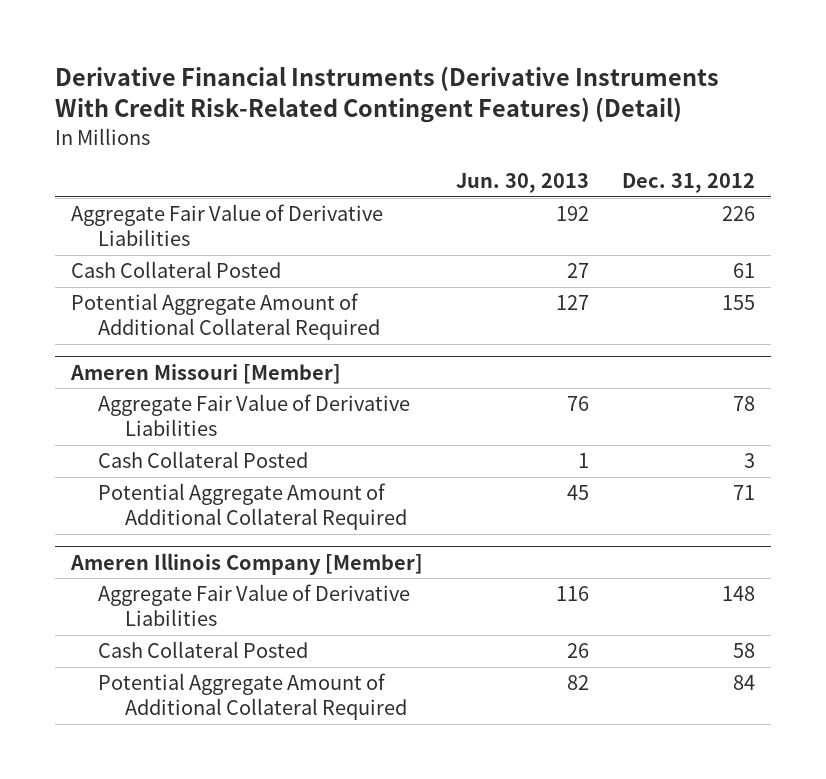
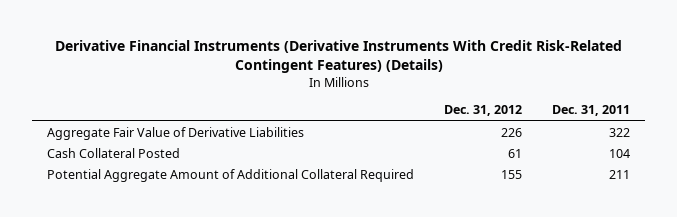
- Derivative Financial Instruments (Derivative Instruments With Credit Risk-Related Contingent Features) (Detail)
+ Derivative Financial Instruments (Derivative Instruments With Credit Risk-Related Contingent Features) (Details)
- | Jun. 30, 2013 | Dec. 31, 2012
+ | Dec. 31, 2012 | Dec. 31, 2011
- Ameren Missouri [Member]
- Aggregate Fair Value of Derivative Liabilities | 76 | 78
- Cash Collateral Posted | 1 | 3
- Potential Aggregate Amount of Additional Collateral Required | 45 | 71
- Ameren Illinois Company [Member]
- Aggregate Fair Value of Derivative Liabilities | 116 | 148
- Cash Collateral Posted | 26 | 58
- Potential Aggregate Amount of Additional Collateral Required | 82 | 84

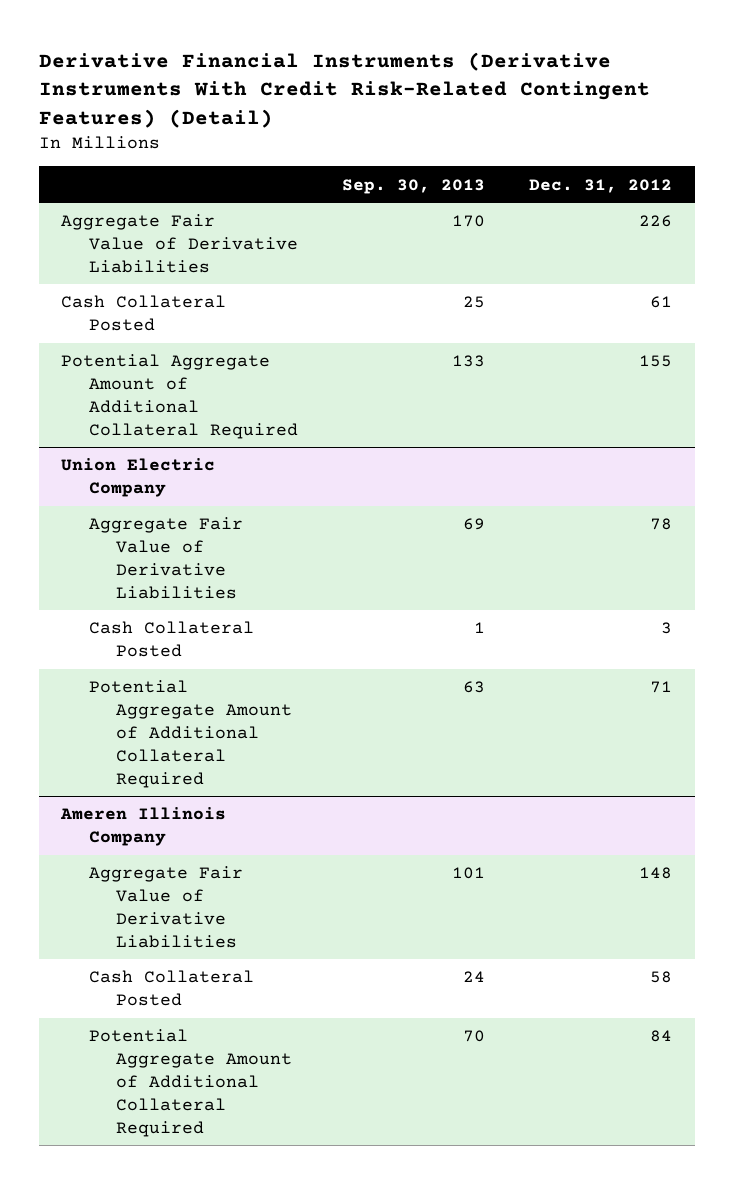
- Derivative Financial Instruments (Derivative Instruments With Credit Risk-Related Contingent Features) (Details)
+ Derivative Financial Instruments (Derivative Instruments With Credit Risk-Related Contingent Features) (Detail)
- | Dec. 31, 2012 | Dec. 31, 2011
+ | Sep. 30, 2013 | Dec. 31, 2012
+ Union Electric Company
+ Aggregate Fair Value of Derivative Liabilities | 69 | 78
+ Cash Collateral Posted | 1 | 3
+ Potential Aggregate Amount of Additional Collateral Required | 63 | 71
+ Ameren Illinois Company
+ Aggregate Fair Value of Derivative Liabilities | 101 | 148
+ Cash Collateral Posted | 24 | 58
+ Potential Aggregate Amount of Additional Collateral Required | 70 | 84

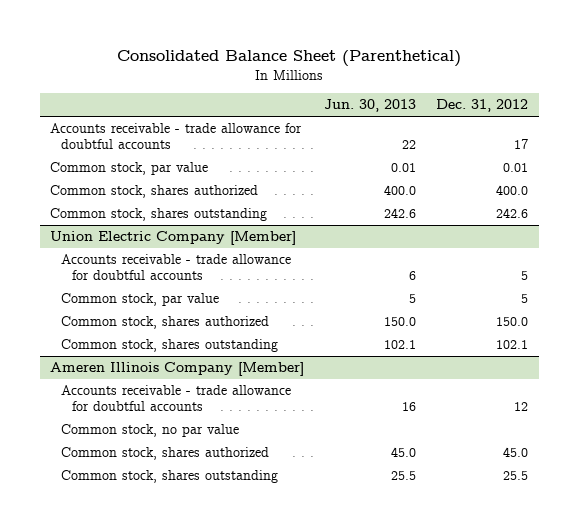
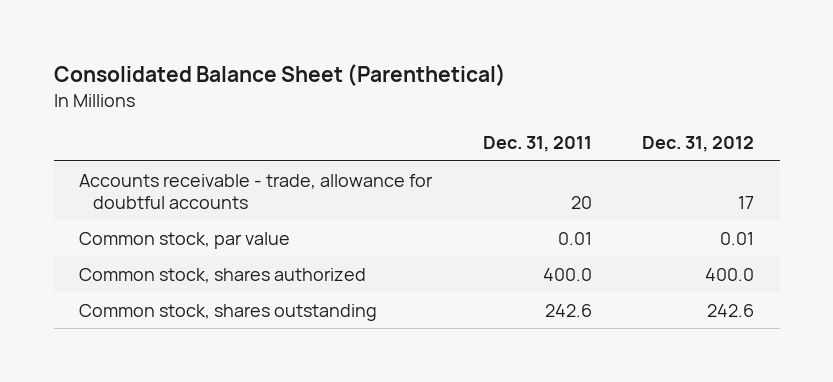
- | Jun. 30, 2013 | Dec. 31, 2012
+ | Dec. 31, 2011 | Dec. 31, 2012
- Accounts receivable - trade allowance for doubtful accounts | 22 | 17
+ Accounts receivable - trade, allowance for doubtful accounts | 20 | 17
- Union Electric Company [Member]
- Accounts receivable - trade allowance for doubtful accounts | 6 | 5
- Common stock, par value | 5 | 5
- Common stock, shares authorized | 150.0 | 150.0
- Common stock, shares outstanding | 102.1 | 102.1
- Ameren Illinois Company [Member]
- Accounts receivable - trade allowance for doubtful accounts | 16 | 12
- Common stock, no par value
- Common stock, shares authorized | 45.0 | 45.0
- Common stock, shares outstanding | 25.5 | 25.5

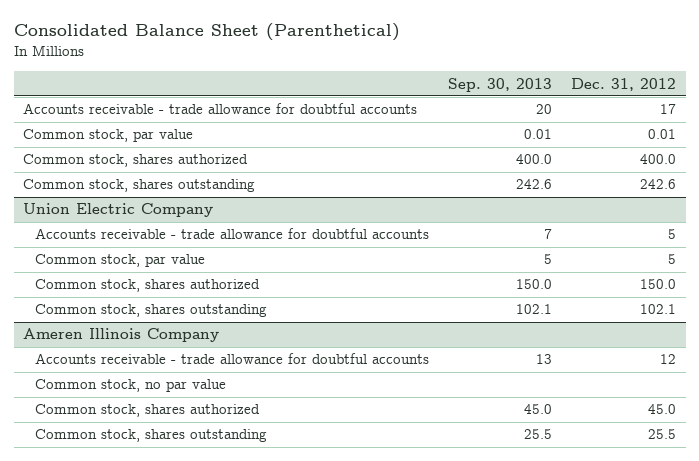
- | Dec. 31, 2011 | Dec. 31, 2012
+ | Sep. 30, 2013 | Dec. 31, 2012
- Accounts receivable - trade, allowance for doubtful accounts | 20 | 17
+ Accounts receivable - trade allowance for doubtful accounts | 20 | 17
+ Union Electric Company
+ Accounts receivable - trade allowance for doubtful accounts | 7 | 5
+ Common stock, par value | 5 | 5
+ Common stock, shares authorized | 150.0 | 150.0
+ Common stock, shares outstanding | 102.1 | 102.1
+ Ameren Illinois Company
+ Accounts receivable - trade allowance for doubtful accounts | 13 | 12
+ Common stock, no par value
+ Common stock, shares authorized | 45.0 | 45.0
+ Common stock, shares outstanding | 25.5 | 25.5

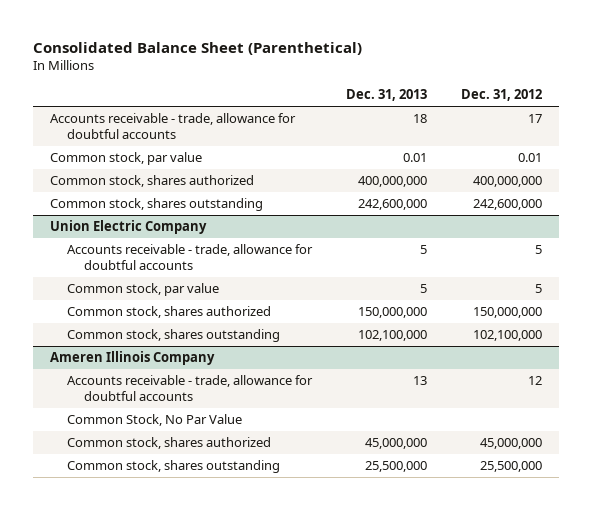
- | Sep. 30, 2013 | Dec. 31, 2012
+ | Dec. 31, 2013 | Dec. 31, 2012
- Accounts receivable - trade allowance for doubtful accounts | 20 | 17
+ Accounts receivable - trade, allowance for doubtful accounts | 18 | 17
- Common stock, shares authorized | 400.0 | 400.0
- Common stock, shares outstanding | 242.6 | 242.6
+ Common stock, shares authorized | 400,000,000 | 400,000,000
+ Common stock, shares outstanding | 242,600,000 | 242,600,000
@ Union Electric Company
- Accounts receivable - trade allowance for doubtful accounts | 7 | 5
+ Accounts receivable - trade, allowance for doubtful accounts | 5 | 5
- Common stock, shares authorized | 150.0 | 150.0
- Common stock, shares outstanding | 102.1 | 102.1
+ Common stock, shares authorized | 150,000,000 | 150,000,000
+ Common stock, shares outstanding | 102,100,000 | 102,100,000
@ Ameren Illinois Company
- Accounts receivable - trade allowance for doubtful accounts | 13 | 12
- Common stock, no par value
- Common stock, shares authorized | 45.0 | 45.0
- Common stock, shares outstanding | 25.5 | 25.5
+ Accounts receivable - trade, allowance for doubtful accounts | 13 | 12
+ Common Stock, No Par Value
+ Common stock, shares authorized | 45,000,000 | 45,000,000
+ Common stock, shares outstanding | 25,500,000 | 25,500,000

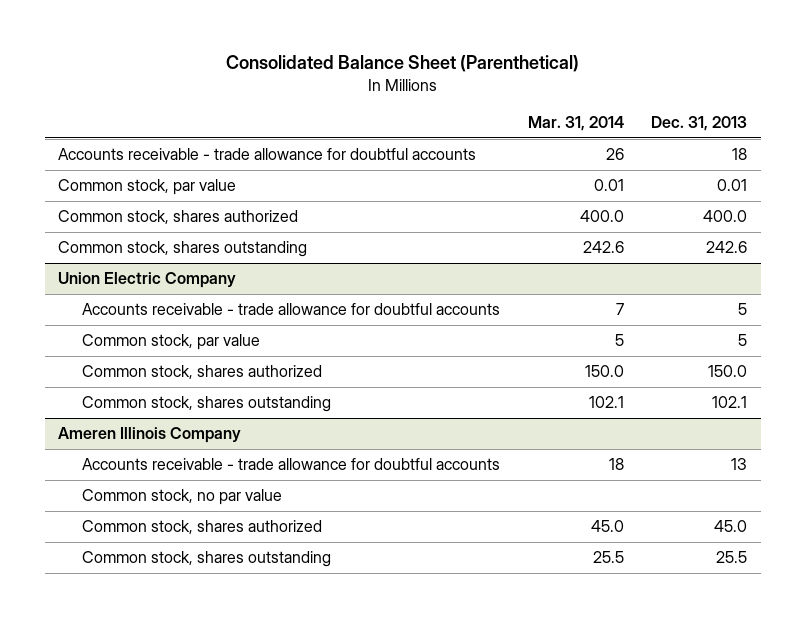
- | Dec. 31, 2013 | Dec. 31, 2012
+ | Mar. 31, 2014 | Dec. 31, 2013
- Accounts receivable - trade, allowance for doubtful accounts | 18 | 17
+ Accounts receivable - trade allowance for doubtful accounts | 26 | 18
- Common stock, shares authorized | 400,000,000 | 400,000,000
- Common stock, shares outstanding | 242,600,000 | 242,600,000
+ Common stock, shares authorized | 400.0 | 400.0
+ Common stock, shares outstanding | 242.6 | 242.6
@ Union Electric Company
- Accounts receivable - trade, allowance for doubtful accounts | 5 | 5
+ Accounts receivable - trade allowance for doubtful accounts | 7 | 5
- Common stock, shares authorized | 150,000,000 | 150,000,000
- Common stock, shares outstanding | 102,100,000 | 102,100,000
+ Common stock, shares authorized | 150.0 | 150.0
+ Common stock, shares outstanding | 102.1 | 102.1
@ Ameren Illinois Company
- Accounts receivable - trade, allowance for doubtful accounts | 13 | 12
- Common Stock, No Par Value
- Common stock, shares authorized | 45,000,000 | 45,000,000
- Common stock, shares outstanding | 25,500,000 | 25,500,000
+ Accounts receivable - trade allowance for doubtful accounts | 18 | 13
+ Common stock, no par value
+ Common stock, shares authorized | 45.0 | 45.0
+ Common stock, shares outstanding | 25.5 | 25.5

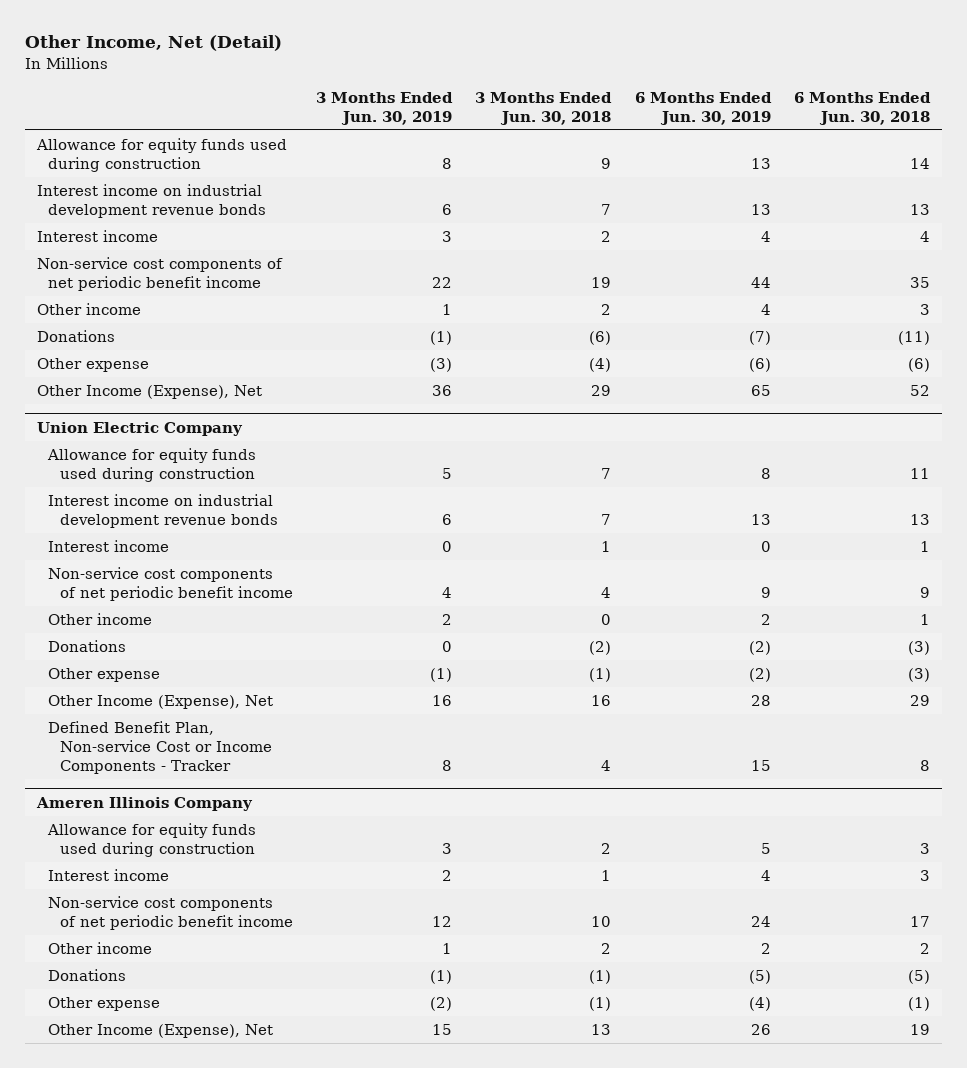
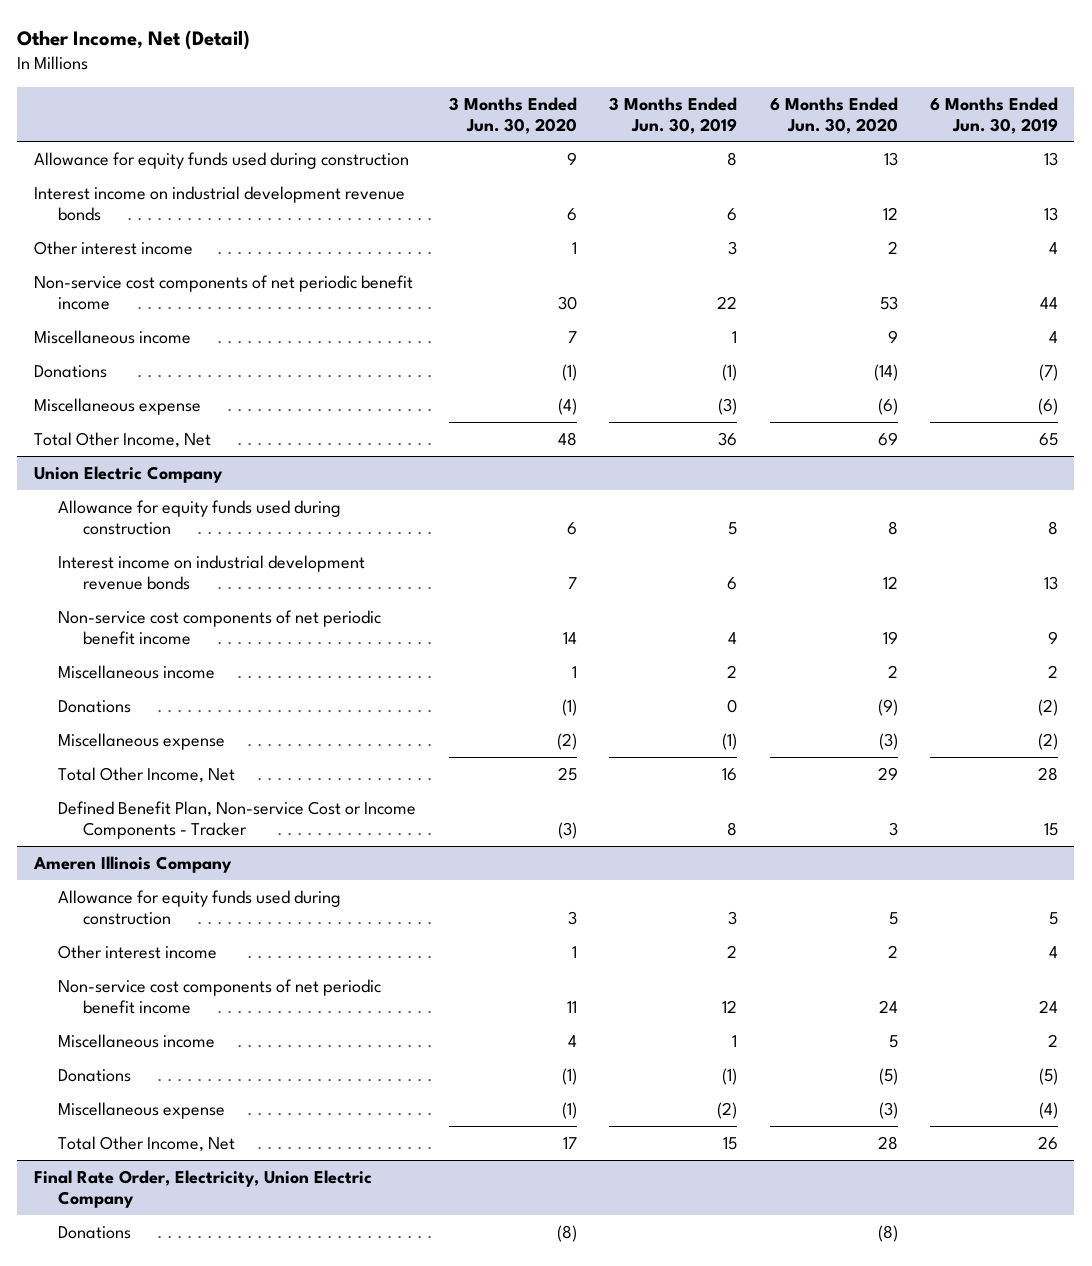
- | 3 Months Ended Jun. 30, 2019 | 3 Months Ended Jun. 30, 2018 | 6 Months Ended Jun. 30, 2019 | 6 Months Ended Jun. 30, 2018
+ | 3 Months Ended Jun. 30, 2020 | 3 Months Ended Jun. 30, 2019 | 6 Months Ended Jun. 30, 2020 | 6 Months Ended Jun. 30, 2019
- Interest income | 3 | 2 | 4 | 4
+ Other interest income | 1 | 3 | 2 | 4
- Other income | 1 | 2 | 4 | 3
+ Miscellaneous income | 7 | 1 | 9 | 4
- Other expense | (3) | (4) | (6) | (6)
- Other Income (Expense), Net | 36 | 29 | 65 | 52
+ Miscellaneous expense | (4) | (3) | (6) | (6)
+ Total Other Income, Net | 48 | 36 | 69 | 65
@ Union Electric Company
- Interest income | 0 | 1 | 0 | 1
- Other income | 2 | 0 | 2 | 1
+ Miscellaneous income | 1 | 2 | 2 | 2
- Other expense | (1) | (1) | (2) | (3)
- Other Income (Expense), Net | 16 | 16 | 28 | 29
+ Miscellaneous expense | (2) | (1) | (3) | (2)
+ Total Other Income, Net | 25 | 16 | 29 | 28
@ Ameren Illinois Company
- Interest income | 2 | 1 | 4 | 3
+ Other interest income | 1 | 2 | 2 | 4
- Other income | 1 | 2 | 2 | 2
+ Miscellaneous income | 4 | 1 | 5 | 2
- Other expense | (2) | (1) | (4) | (1)
- Other Income (Expense), Net | 15 | 13 | 26 | 19
+ Miscellaneous expense | (1) | (2) | (3) | (4)
+ Total Other Income, Net | 17 | 15 | 28 | 26
+ Final Rate Order, Electricity, Union Electric Company
+ Donations | (8) | | (8) |

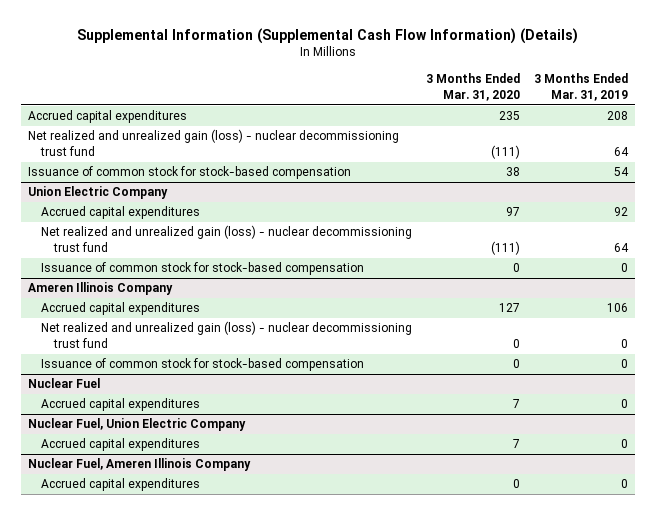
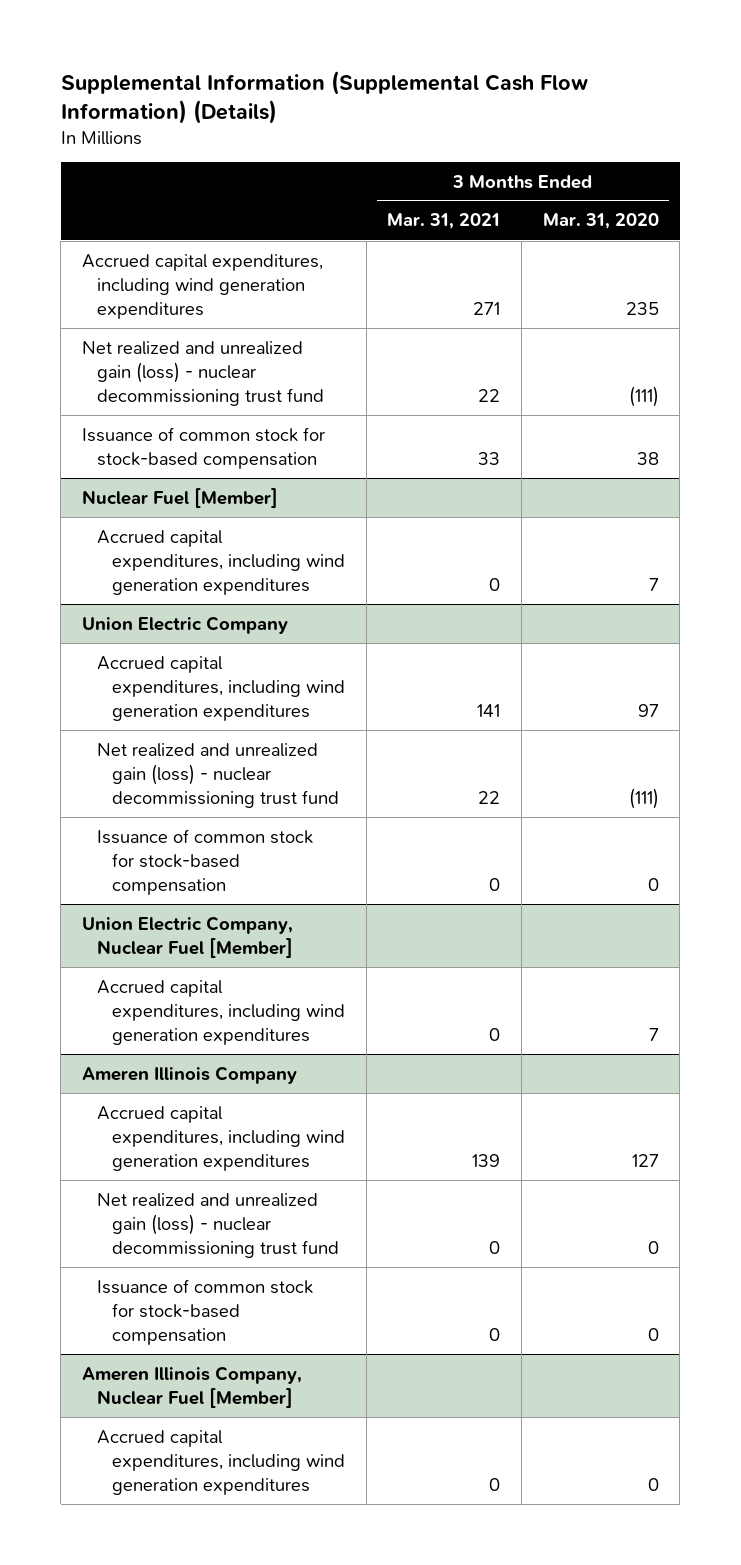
- | 3 Months Ended Mar. 31, 2020 | 3 Months Ended Mar. 31, 2019
+ | 3 Months Ended Mar. 31, 2021 | 3 Months Ended Mar. 31, 2020
- Accrued capital expenditures | 235 | 208
+ Accrued capital expenditures, including wind generation expenditures | 271 | 235
+ Nuclear Fuel [Member]
+ Accrued capital expenditures, including wind generation expenditures | 0 | 7
@ Union Electric Company
- Accrued capital expenditures | 97 | 92
+ Accrued capital expenditures, including wind generation expenditures | 141 | 97
+ Union Electric Company, Nuclear Fuel [Member]
+ Accrued capital expenditures, including wind generation expenditures | 0 | 7
@ Ameren Illinois Company
- Accrued capital expenditures | 127 | 106
+ Accrued capital expenditures, including wind generation expenditures | 139 | 127
- Nuclear Fuel
- Accrued capital expenditures | 7 | 0
- Nuclear Fuel, Union Electric Company
- Accrued capital expenditures | 7 | 0
- Nuclear Fuel, Ameren Illinois Company
- Accrued capital expenditures | 0 | 0
+ Ameren Illinois Company, Nuclear Fuel [Member]
+ Accrued capital expenditures, including wind generation expenditures | 0 | 0

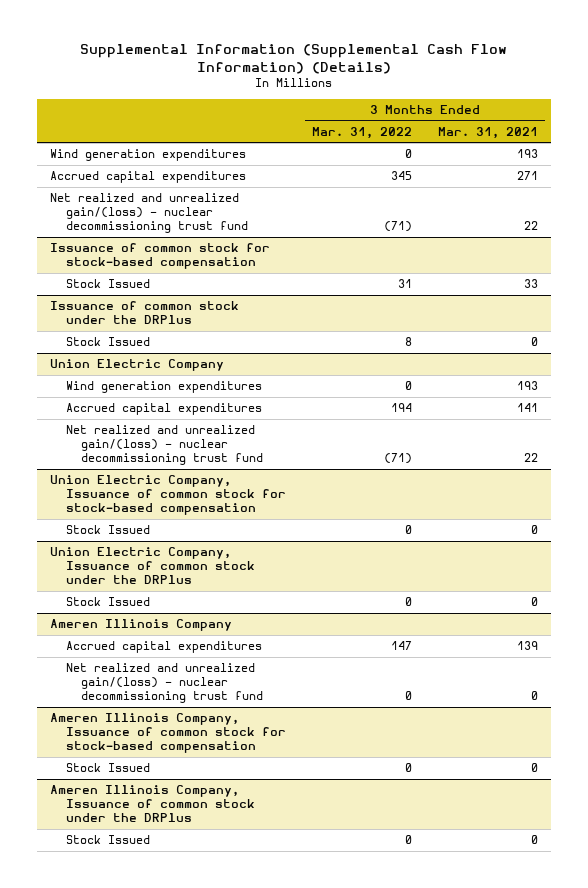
- | 3 Months Ended Mar. 31, 2021 | 3 Months Ended Mar. 31, 2020
+ | 3 Months Ended Mar. 31, 2022 | 3 Months Ended Mar. 31, 2021
- Accrued capital expenditures, including wind generation expenditures | 271 | 235
- Net realized and unrealized gain (loss) - nuclear decommissioning trust fund | 22 | (111)
- Issuance of common stock for stock-based compensation | 33 | 38
- Nuclear Fuel [Member]
- Accrued capital expenditures, including wind generation expenditures | 0 | 7
+ Wind generation expenditures | 0 | 193
+ Accrued capital expenditures | 345 | 271
+ Net realized and unrealized gain/(loss) - nuclear decommissioning trust fund | (71) | 22
+ Issuance of common stock for stock-based compensation
+ Stock Issued | 31 | 33
+ Issuance of common stock under the DRPlus
+ Stock Issued | 8 | 0
@ Union Electric Company
- Accrued capital expenditures, including wind generation expenditures | 141 | 97
- Net realized and unrealized gain (loss) - nuclear decommissioning trust fund | 22 | (111)
- Issuance of common stock for stock-based compensation | 0 | 0
- Union Electric Company, Nuclear Fuel [Member]
- Accrued capital expenditures, including wind generation expenditures | 0 | 7
@ Union Electric Company
+ Wind generation expenditures | 0 | 193
+ Accrued capital expenditures | 194 | 141
+ Net realized and unrealized gain/(loss) - nuclear decommissioning trust fund | (71) | 22
+ Union Electric Company, Issuance of common stock for stock-based compensation
+ Stock Issued | 0 | 0
+ Union Electric Company, Issuance of common stock under the DRPlus
+ Stock Issued | 0 | 0
@ Ameren Illinois Company
- Accrued capital expenditures, including wind generation expenditures | 139 | 127
- Net realized and unrealized gain (loss) - nuclear decommissioning trust fund | 0 | 0
- Issuance of common stock for stock-based compensation | 0 | 0
- Ameren Illinois Company, Nuclear Fuel [Member]
- Accrued capital expenditures, including wind generation expenditures | 0 | 0
@ Ameren Illinois Company
+ Accrued capital expenditures | 147 | 139
+ Net realized and unrealized gain/(loss) - nuclear decommissioning trust fund | 0 | 0
+ Ameren Illinois Company, Issuance of common stock for stock-based compensation
+ Stock Issued | 0 | 0
+ Ameren Illinois Company, Issuance of common stock under the DRPlus
+ Stock Issued | 0 | 0

